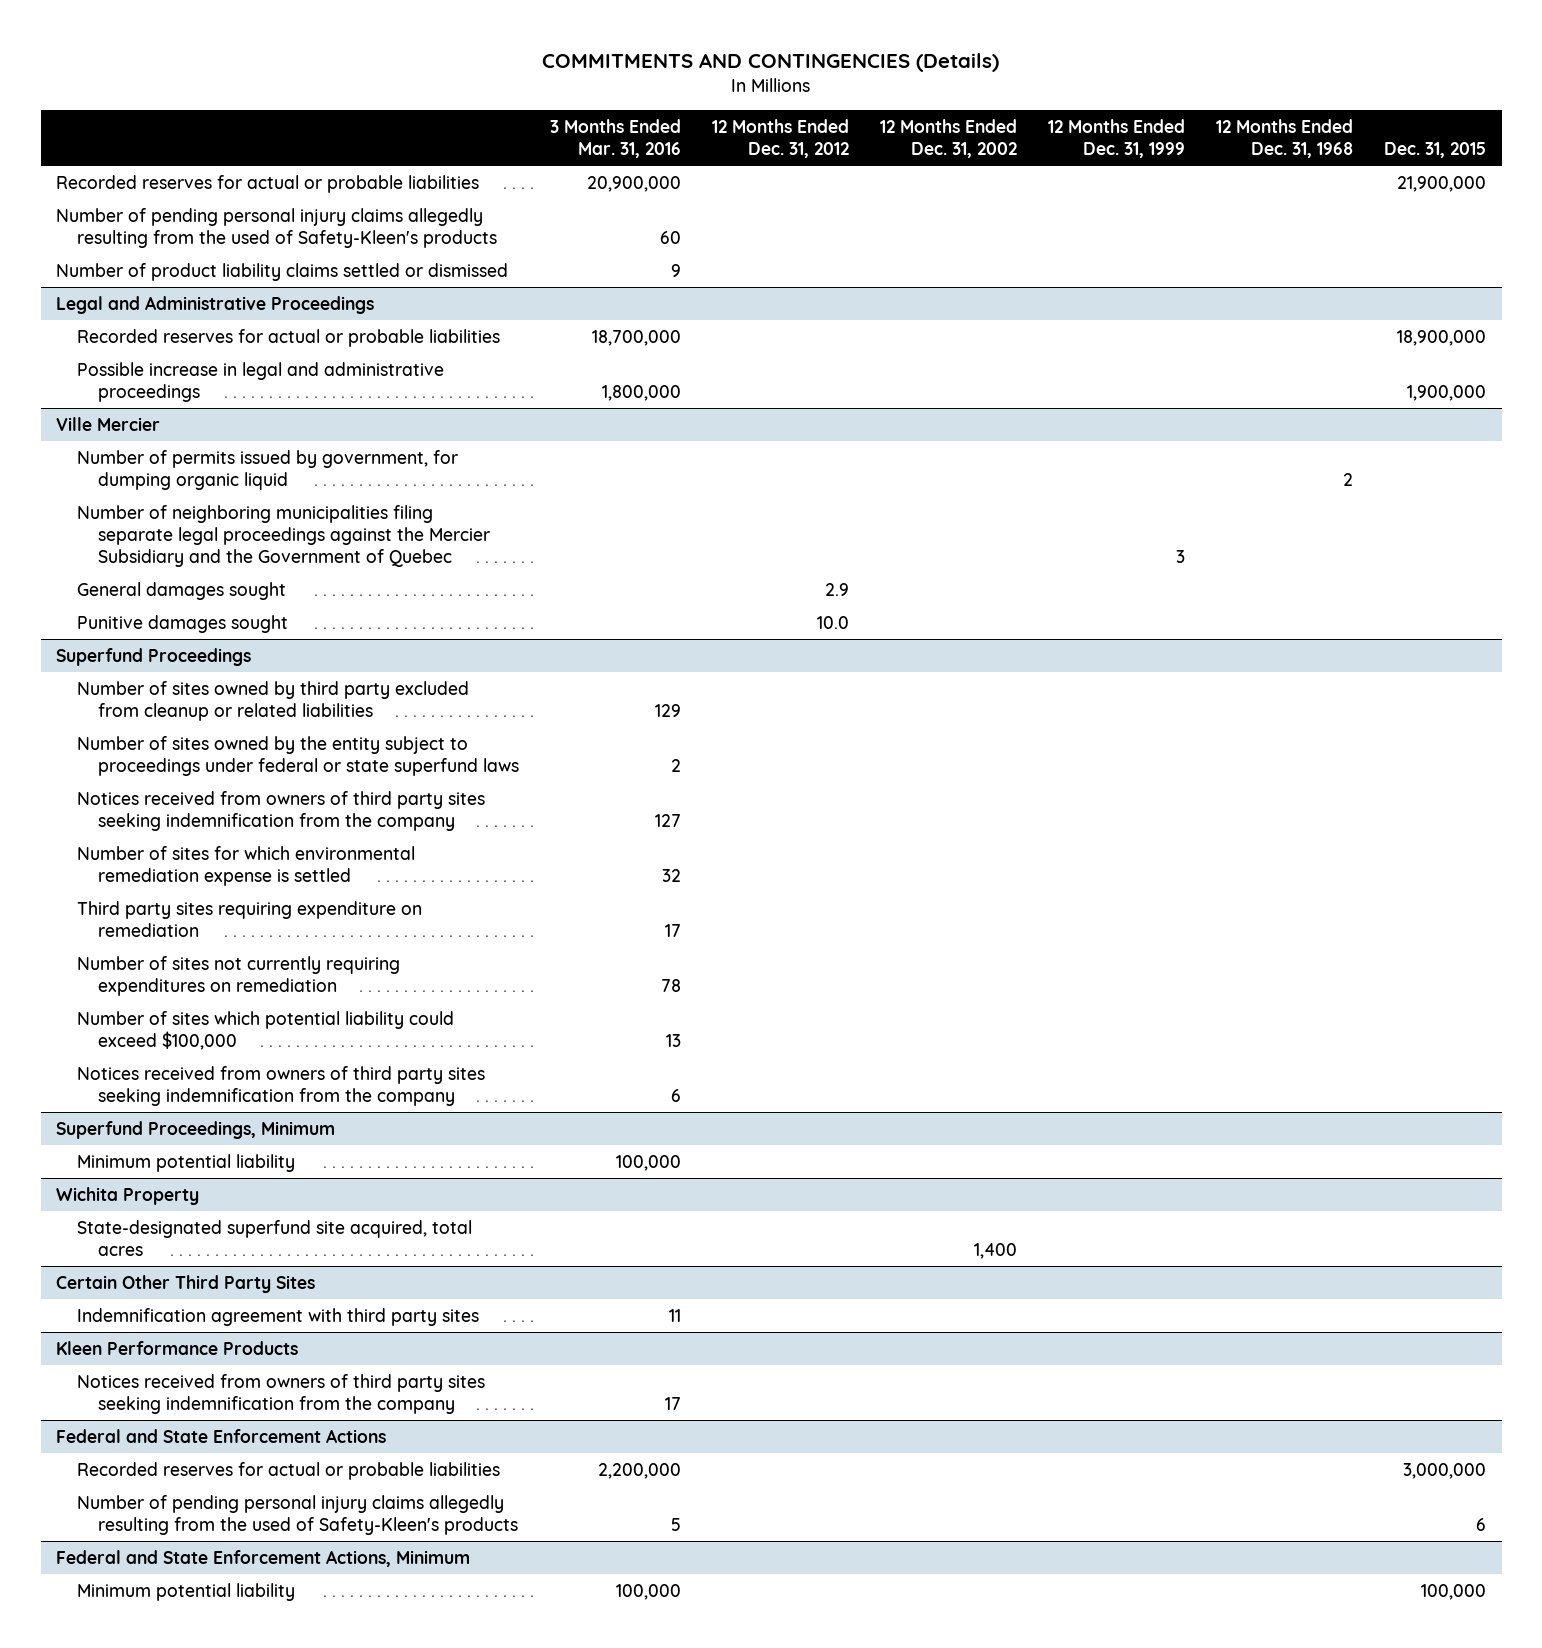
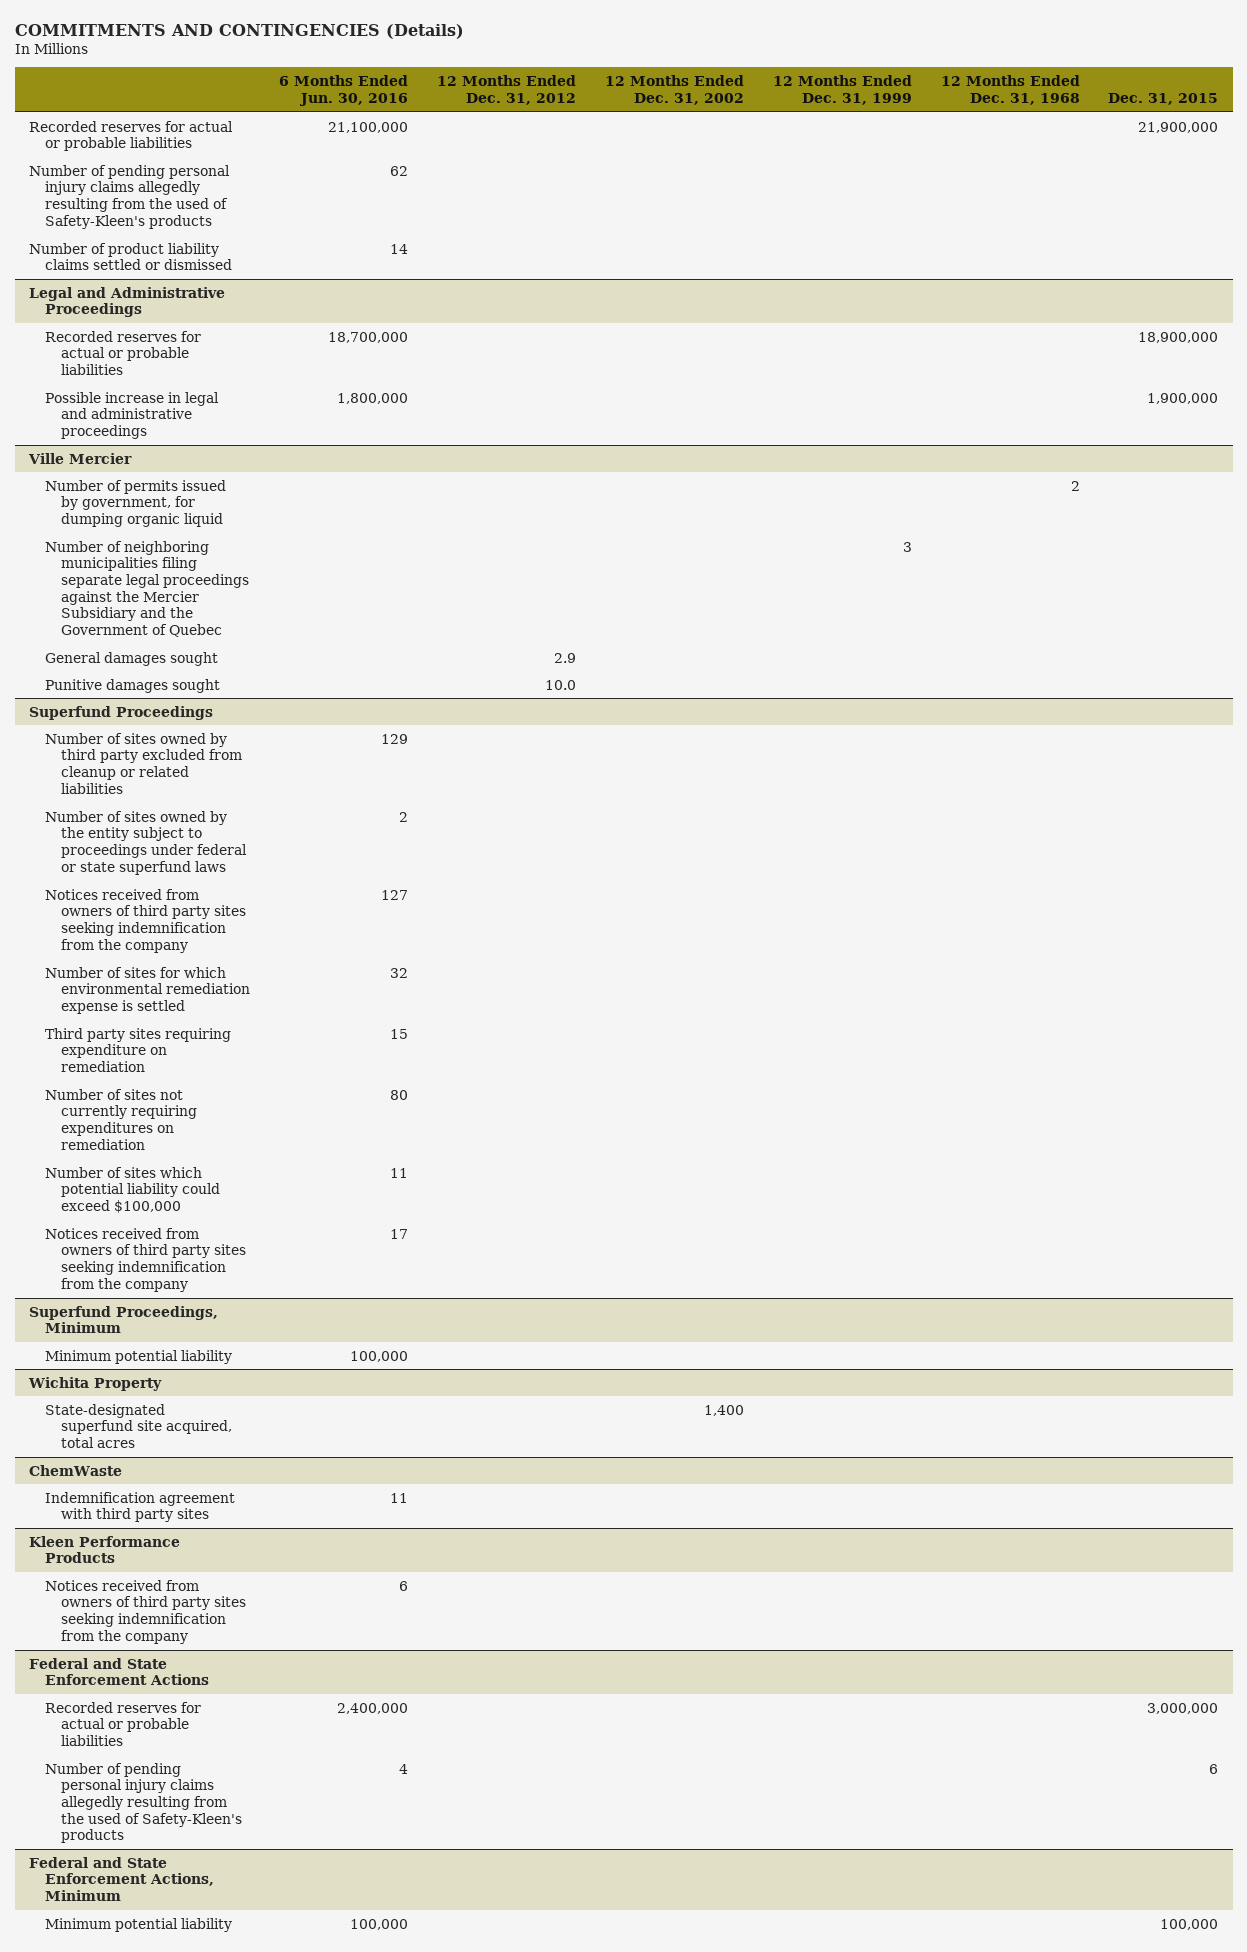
- | 3 Months Ended Mar. 31, 2016 | 12 Months Ended Dec. 31, 2012 | 12 Months Ended Dec. 31, 2002 | 12 Months Ended Dec. 31, 1999 | 12 Months Ended Dec. 31, 1968 | Dec. 31, 2015
+ | 6 Months Ended Jun. 30, 2016 | 12 Months Ended Dec. 31, 2012 | 12 Months Ended Dec. 31, 2002 | 12 Months Ended Dec. 31, 1999 | 12 Months Ended Dec. 31, 1968 | Dec. 31, 2015
- Certain Other Third Party Sites
+ ChemWaste

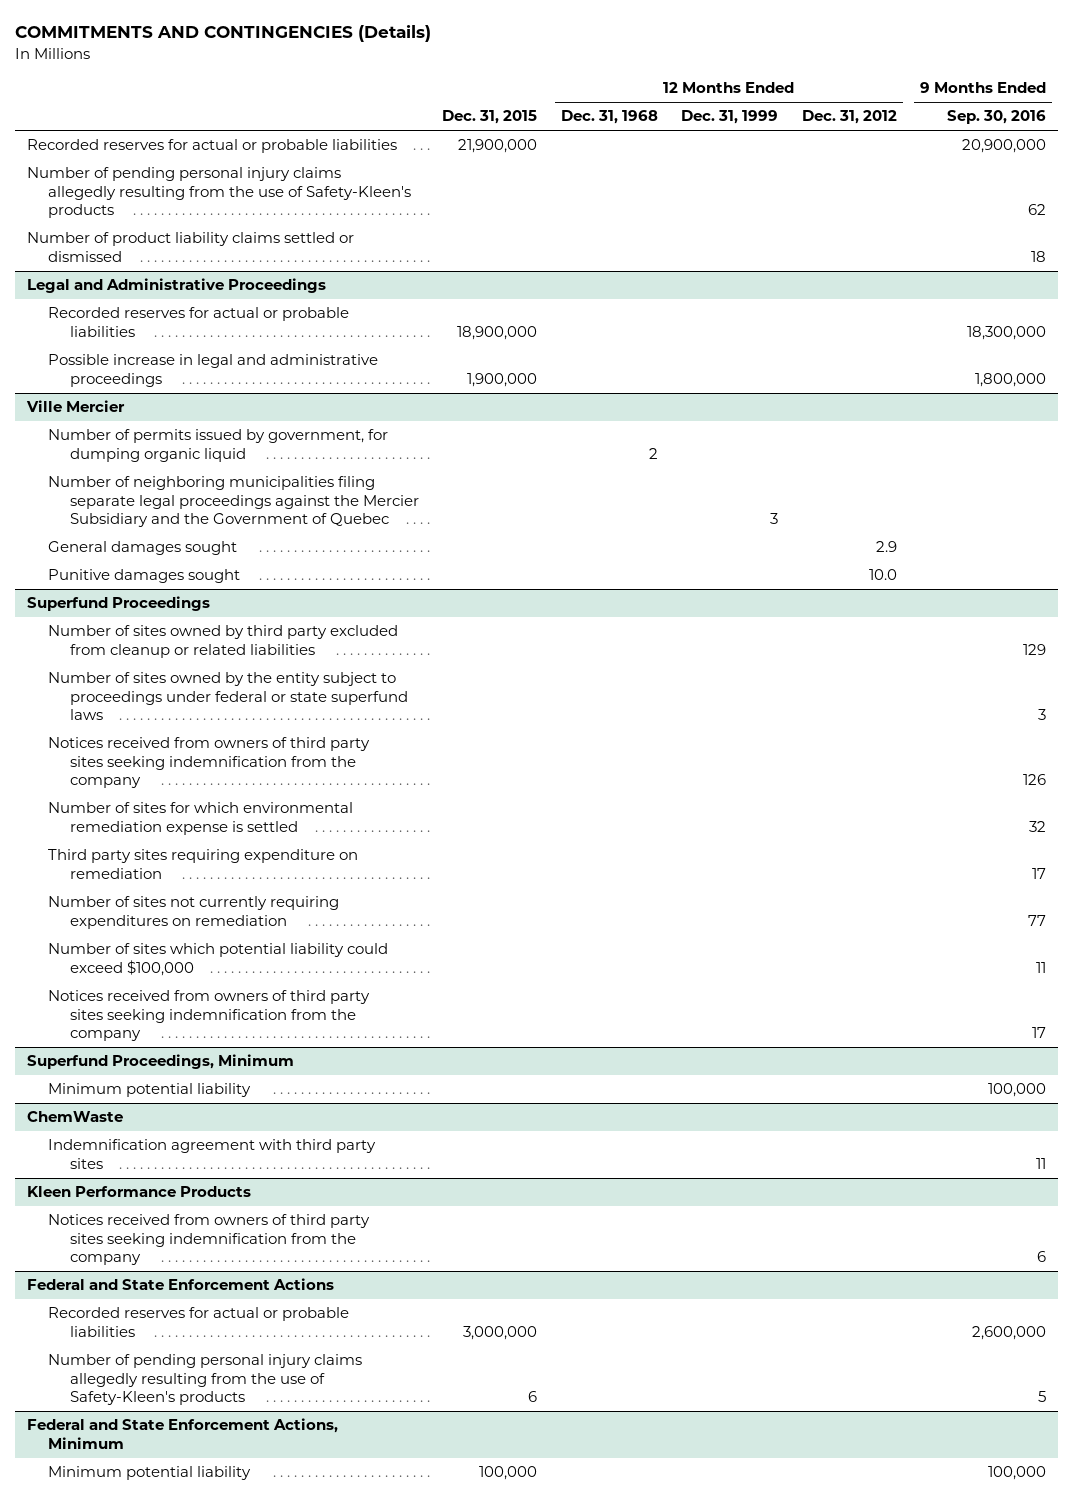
- | 6 Months Ended Jun. 30, 2016 | 12 Months Ended Dec. 31, 2012 | 12 Months Ended Dec. 31, 2002 | 12 Months Ended Dec. 31, 1999 | 12 Months Ended Dec. 31, 1968 | Dec. 31, 2015
+ | Dec. 31, 2015 | 12 Months Ended Dec. 31, 1968 | 12 Months Ended Dec. 31, 1999 | 12 Months Ended Dec. 31, 2012 | 9 Months Ended Sep. 30, 2016
- Number of pending personal injury claims allegedly resulting from the used of Safety-Kleen's products | 62 | | | | |
+ Number of pending personal injury claims allegedly resulting from the use of Safety-Kleen's products | | | | | 62
- Wichita Property
- State-designated superfund site acquired, total acres | | | 1,400 | | |
@ Federal and State Enforcement Actions
- Number of pending personal injury claims allegedly resulting from the used of Safety-Kleen's products | 4 | | | | | 6
+ Number of pending personal injury claims allegedly resulting from the use of Safety-Kleen's products | 6 | | | | 5

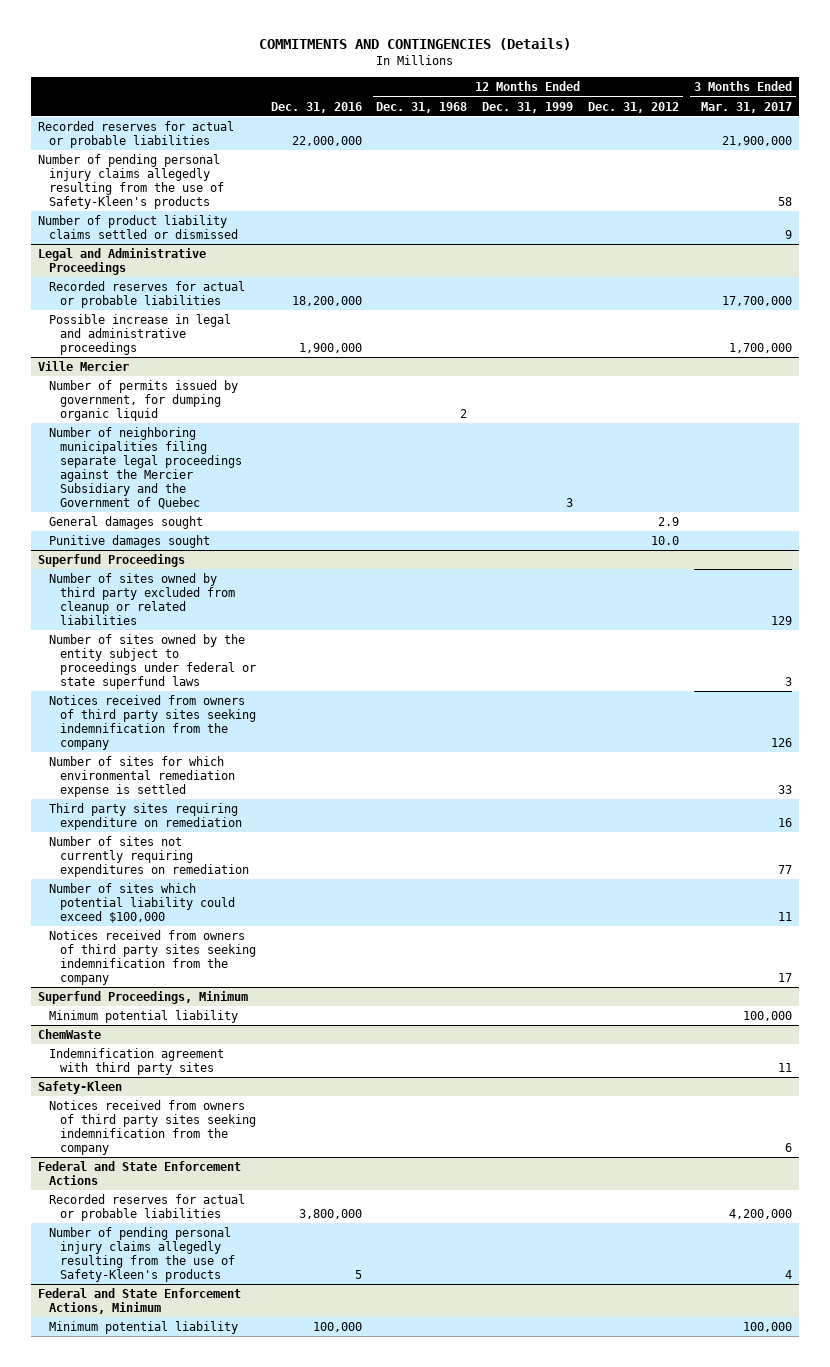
- | Dec. 31, 2015 | 12 Months Ended Dec. 31, 1968 | 12 Months Ended Dec. 31, 1999 | 12 Months Ended Dec. 31, 2012 | 9 Months Ended Sep. 30, 2016
+ | Dec. 31, 2016 | 12 Months Ended Dec. 31, 1968 | 12 Months Ended Dec. 31, 1999 | 12 Months Ended Dec. 31, 2012 | 3 Months Ended Mar. 31, 2017
- Kleen Performance Products
+ Safety-Kleen

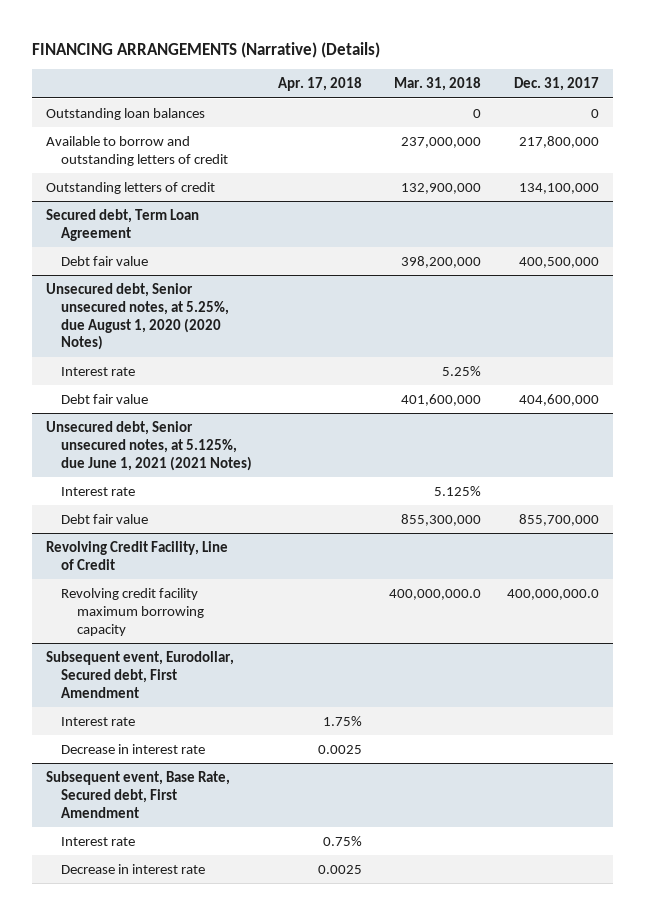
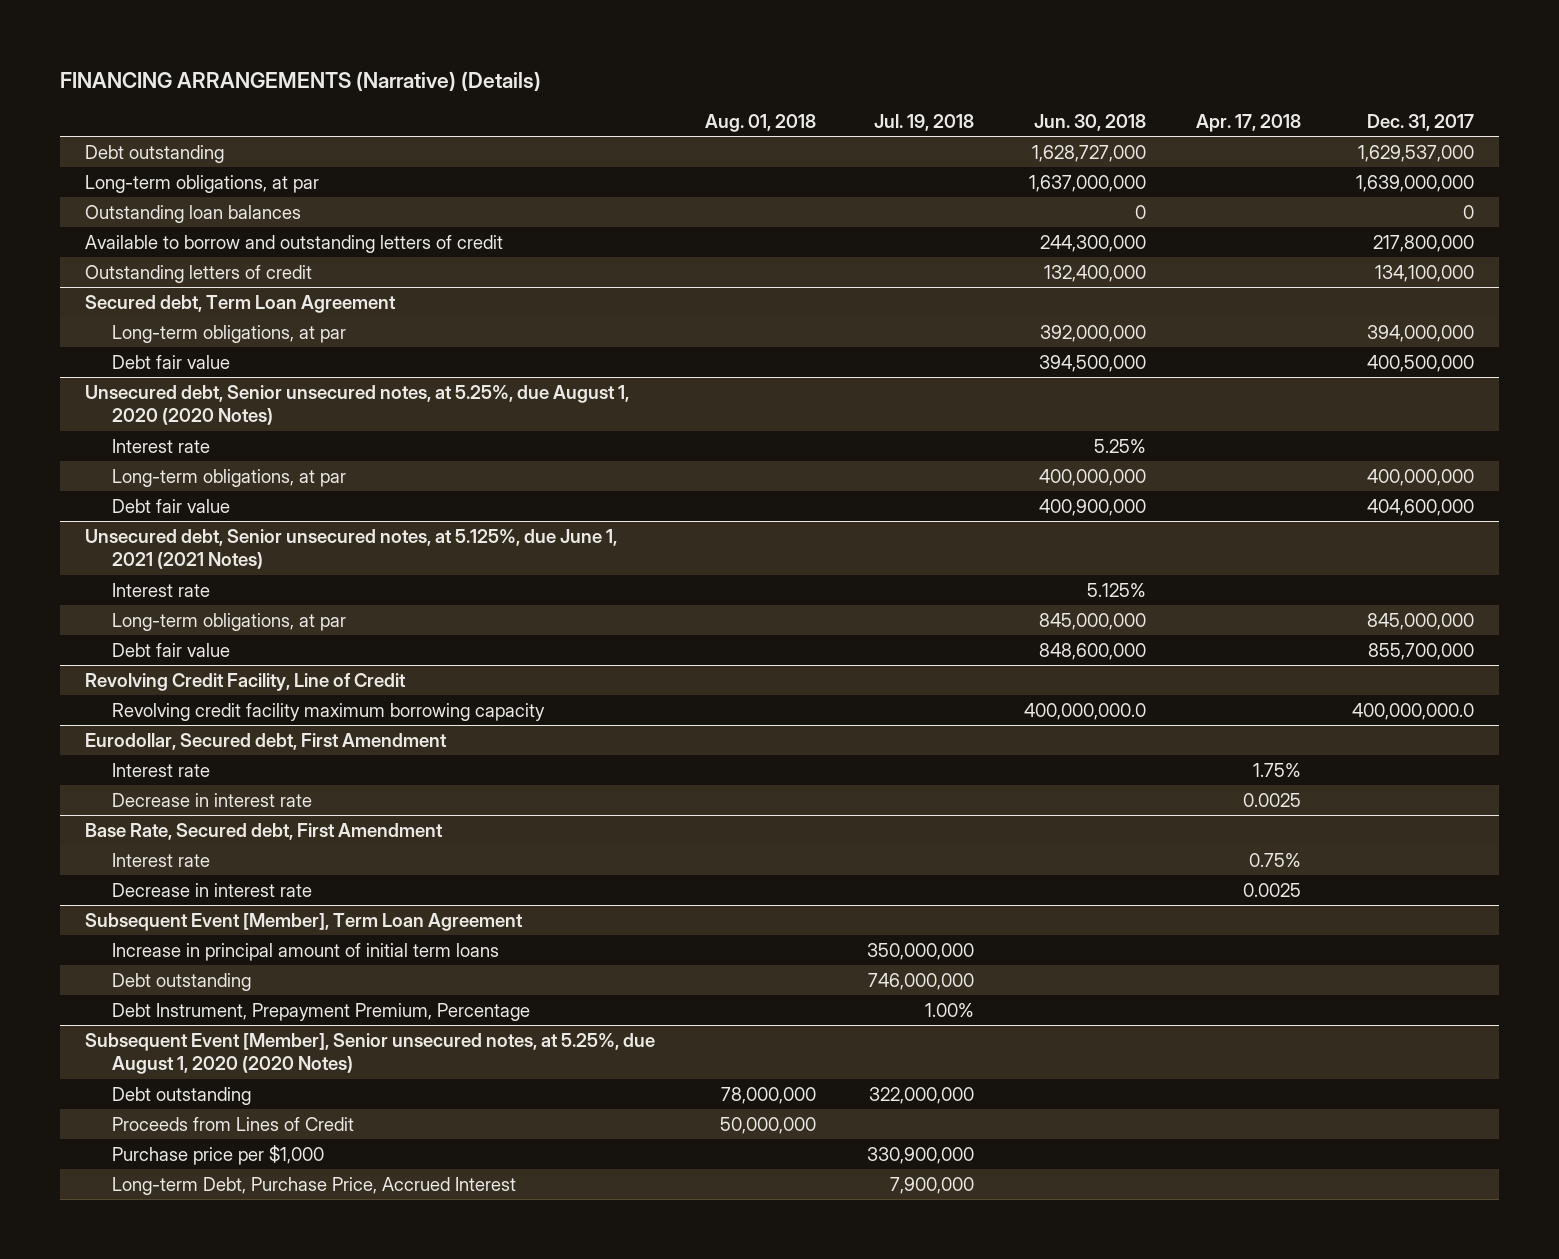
- | Apr. 17, 2018 | Mar. 31, 2018 | Dec. 31, 2017
+ | Aug. 01, 2018 | Jul. 19, 2018 | Jun. 30, 2018 | Apr. 17, 2018 | Dec. 31, 2017
+ Debt outstanding | | | 1,628,727,000 | | 1,629,537,000
+ Long-term obligations, at par | | | 1,637,000,000 | | 1,639,000,000
@ Secured debt, Term Loan Agreement
+ Long-term obligations, at par | | | 392,000,000 | | 394,000,000
@ Unsecured debt, Senior unsecured notes, at 5.25%, due August 1, 2020 (2020 Notes)
+ Long-term obligations, at par | | | 400,000,000 | | 400,000,000
@ Unsecured debt, Senior unsecured notes, at 5.125%, due June 1, 2021 (2021 Notes)
+ Long-term obligations, at par | | | 845,000,000 | | 845,000,000
- Subsequent event, Eurodollar, Secured debt, First Amendment
+ Eurodollar, Secured debt, First Amendment
- Subsequent event, Base Rate, Secured debt, First Amendment
+ Base Rate, Secured debt, First Amendment
+ Subsequent Event [Member], Term Loan Agreement
+ Increase in principal amount of initial term loans | | 350,000,000 | | |
+ Debt outstanding | | 746,000,000 | | |
+ Debt Instrument, Prepayment Premium, Percentage | | 1.00% | | |
+ Subsequent Event [Member], Senior unsecured notes, at 5.25%, due August 1, 2020 (2020 Notes)
+ Debt outstanding | 78,000,000 | 322,000,000 | | |
+ Proceeds from Lines of Credit | 50,000,000 | | | |
+ Purchase price per $1,000 | | 330,900,000 | | |
+ Long-term Debt, Purchase Price, Accrued Interest | | 7,900,000 | | |

